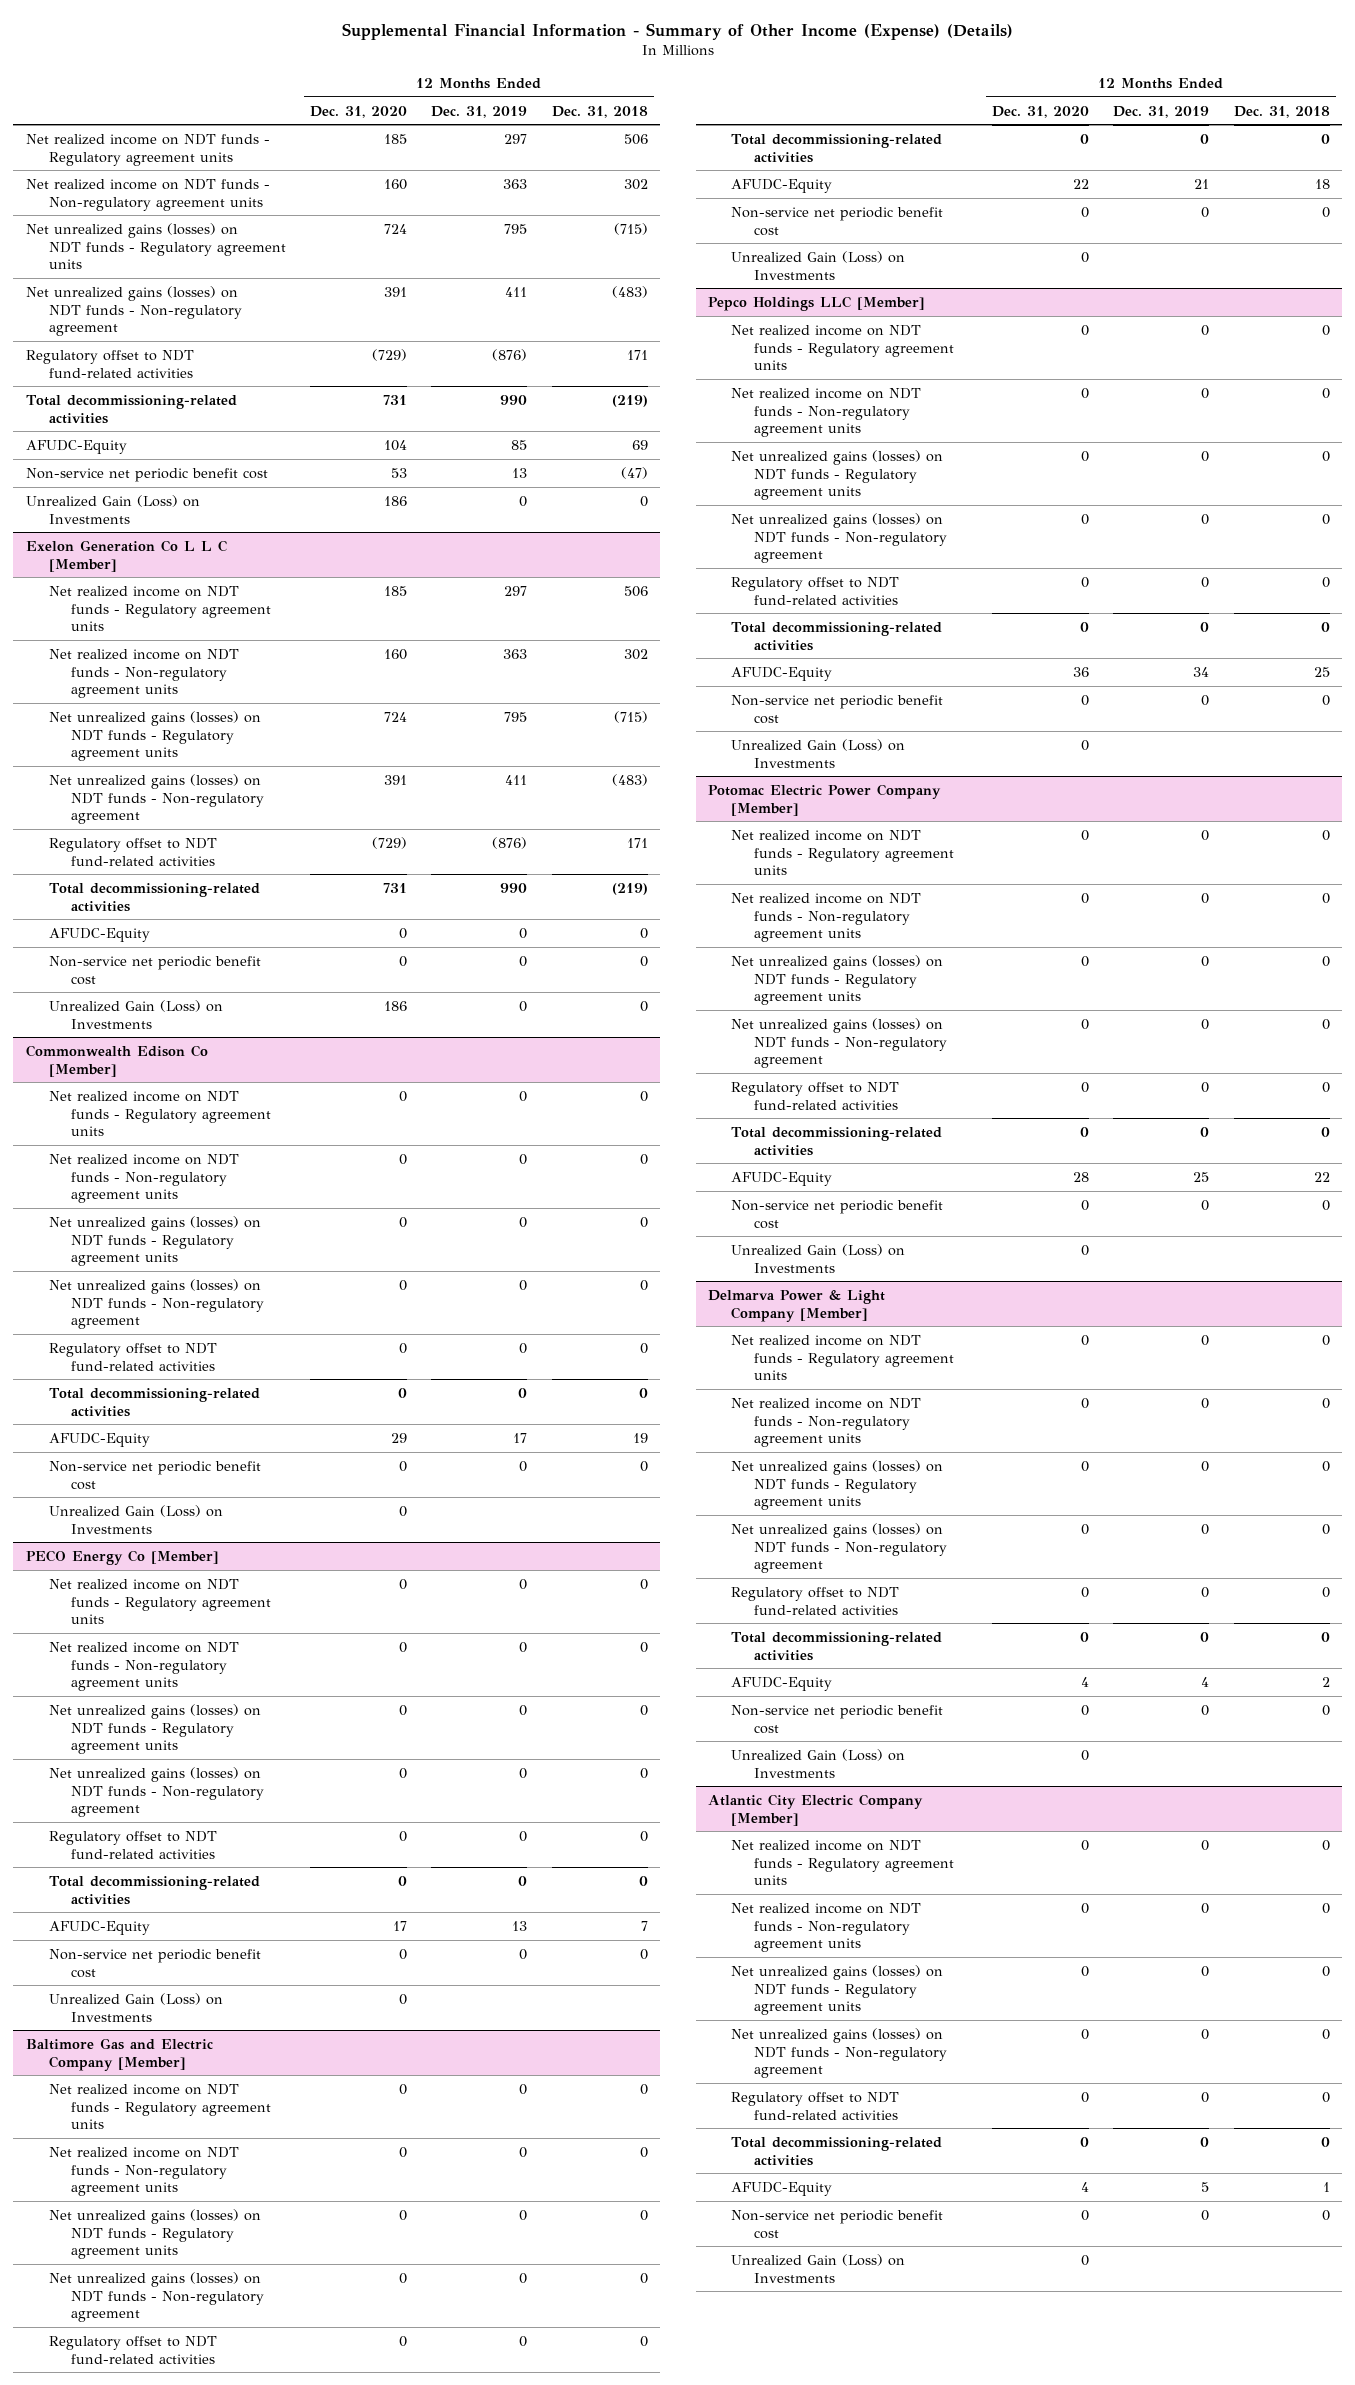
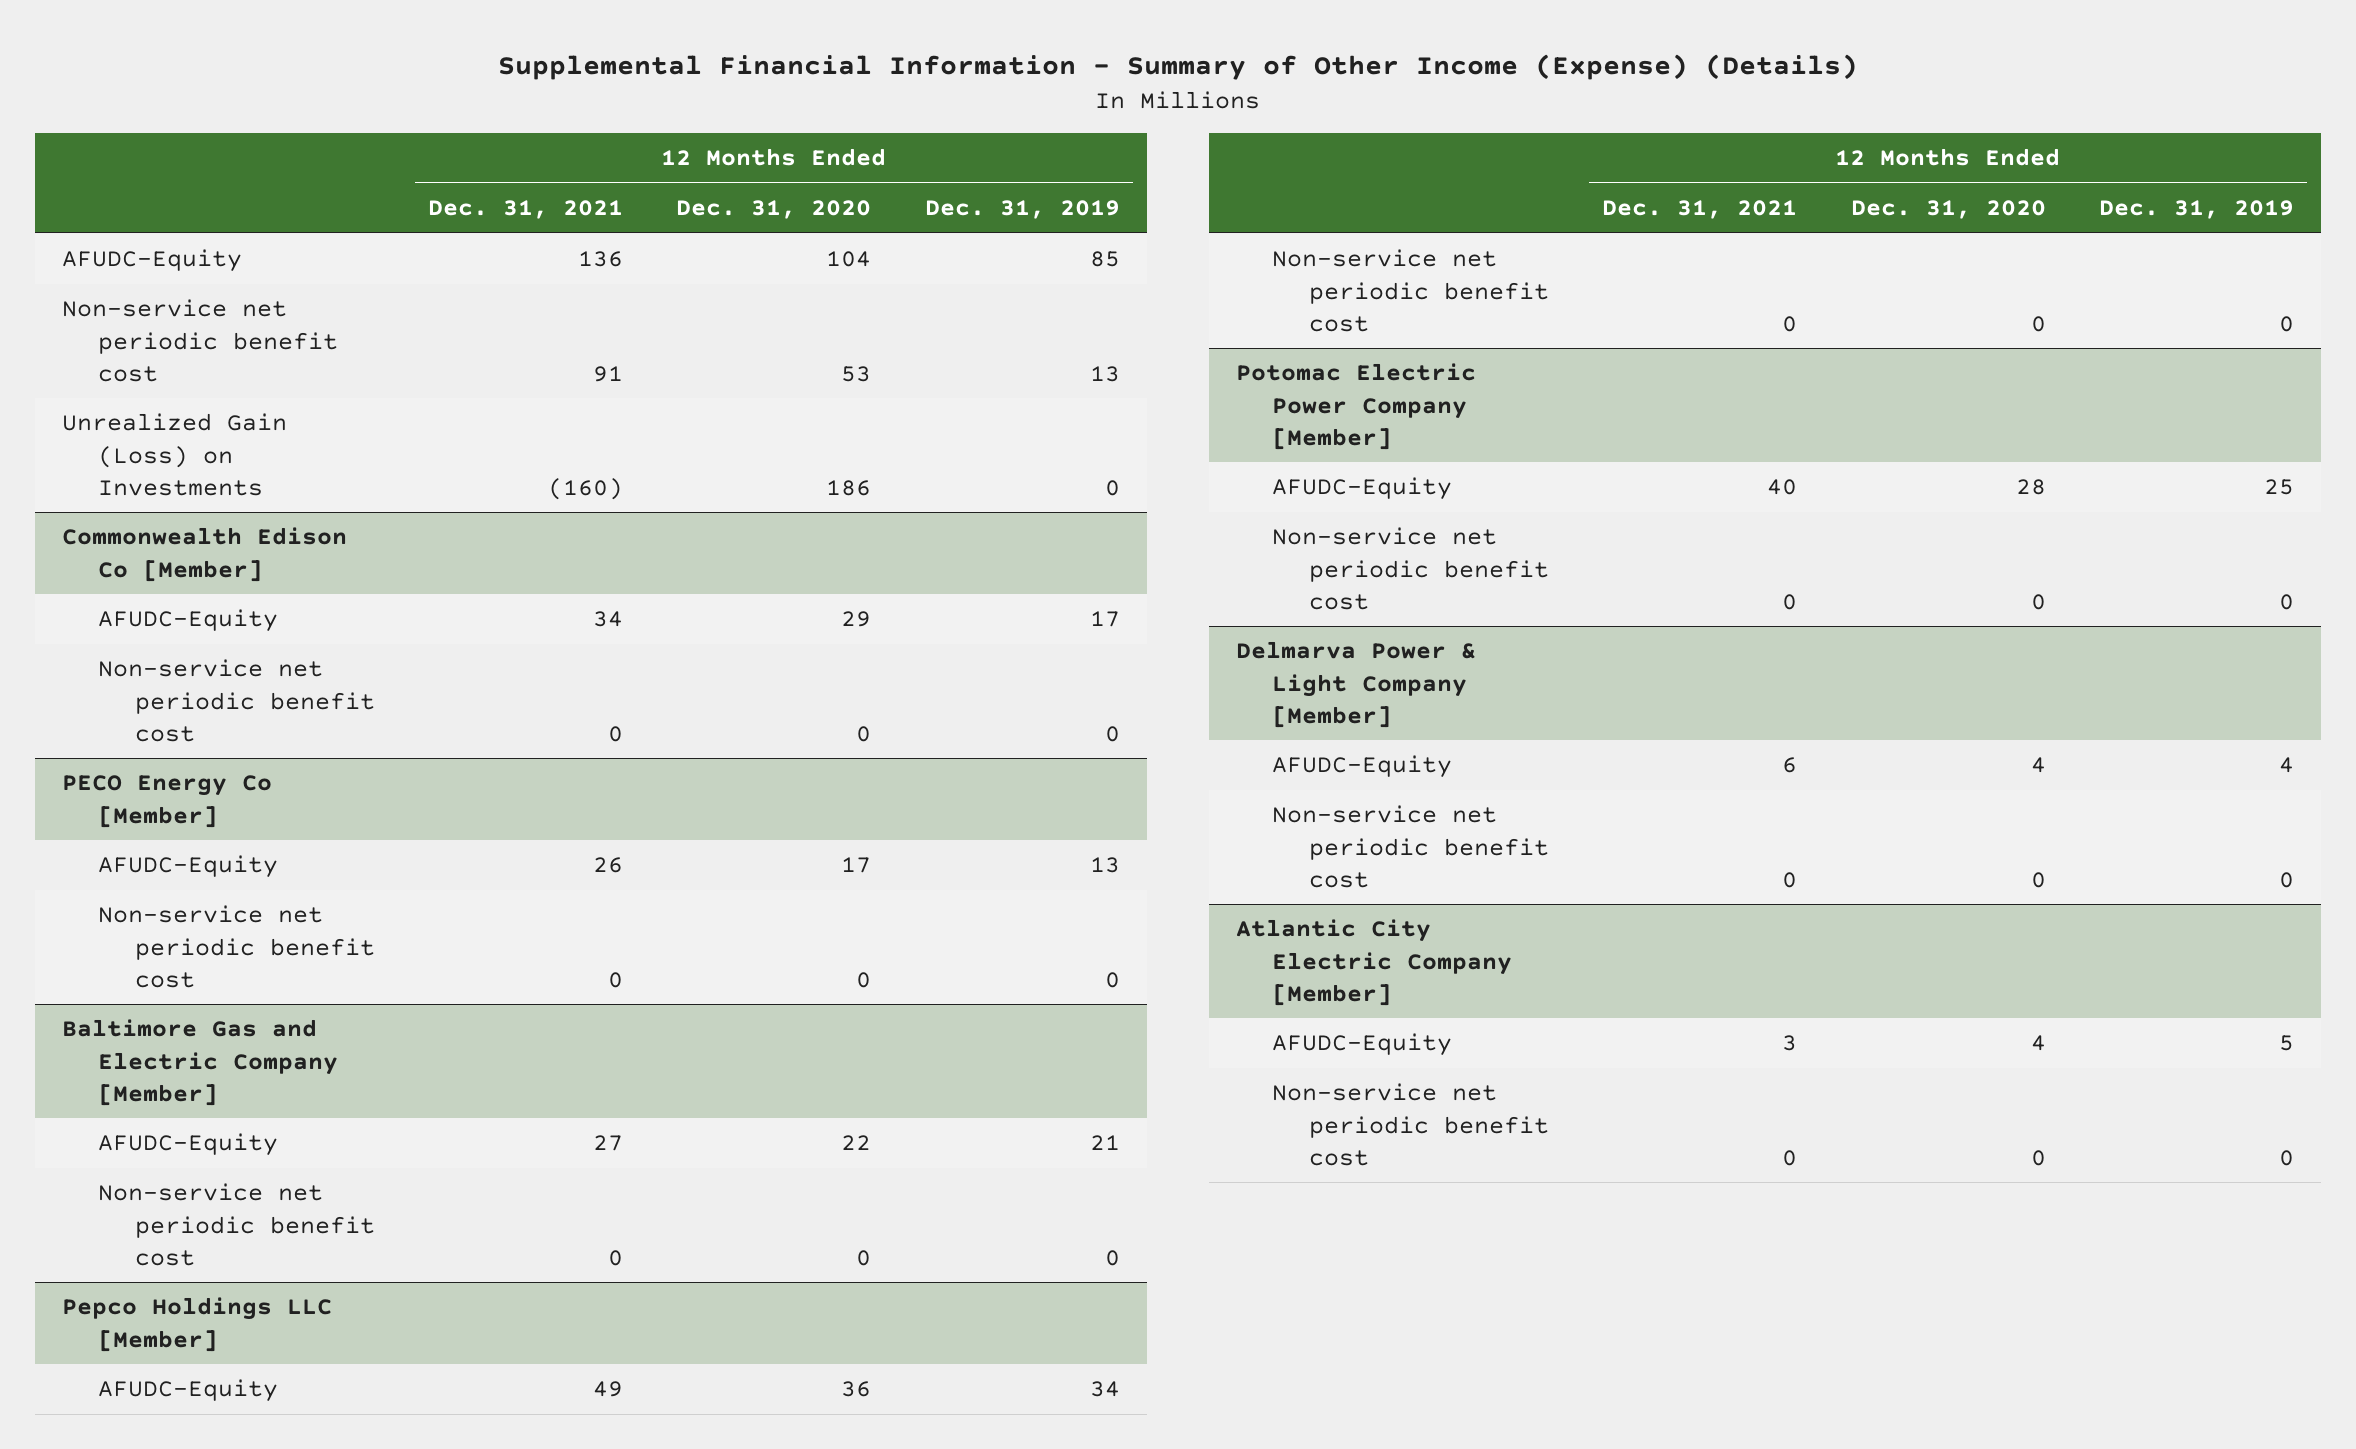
- | 12 Months Ended Dec. 31, 2020 | 12 Months Ended Dec. 31, 2019 | 12 Months Ended Dec. 31, 2018
+ | 12 Months Ended Dec. 31, 2021 | 12 Months Ended Dec. 31, 2020 | 12 Months Ended Dec. 31, 2019
- Net realized income on NDT funds - Regulatory agreement units | 185 | 297 | 506
- Net realized income on NDT funds - Non-regulatory agreement units | 160 | 363 | 302
- Net unrealized gains (losses) on NDT funds - Regulatory agreement units | 724 | 795 | (715)
- Net unrealized gains (losses) on NDT funds - Non-regulatory agreement | 391 | 411 | (483)
- Regulatory offset to NDT fund-related activities | (729) | (876) | 171
- Total decommissioning-related activities | 731 | 990 | (219)
- Exelon Generation Co L L C [Member]
- Net realized income on NDT funds - Regulatory agreement units | 185 | 297 | 506
- Net realized income on NDT funds - Non-regulatory agreement units | 160 | 363 | 302
- Net unrealized gains (losses) on NDT funds - Regulatory agreement units | 724 | 795 | (715)
- Net unrealized gains (losses) on NDT funds - Non-regulatory agreement | 391 | 411 | (483)
- Regulatory offset to NDT fund-related activities | (729) | (876) | 171
- Total decommissioning-related activities | 731 | 990 | (219)
- AFUDC-Equity | 0 | 0 | 0
- Non-service net periodic benefit cost | 0 | 0 | 0
- Unrealized Gain (Loss) on Investments | 186 | 0 | 0
@ Commonwealth Edison Co [Member]
- Net realized income on NDT funds - Regulatory agreement units | 0 | 0 | 0
- Net realized income on NDT funds - Non-regulatory agreement units | 0 | 0 | 0
- Net unrealized gains (losses) on NDT funds - Regulatory agreement units | 0 | 0 | 0
- Net unrealized gains (losses) on NDT funds - Non-regulatory agreement | 0 | 0 | 0
- Regulatory offset to NDT fund-related activities | 0 | 0 | 0
- Total decommissioning-related activities | 0 | 0 | 0
- Unrealized Gain (Loss) on Investments | 0 | |
@ PECO Energy Co [Member]
- Net realized income on NDT funds - Regulatory agreement units | 0 | 0 | 0
- Net realized income on NDT funds - Non-regulatory agreement units | 0 | 0 | 0
- Net unrealized gains (losses) on NDT funds - Regulatory agreement units | 0 | 0 | 0
- Net unrealized gains (losses) on NDT funds - Non-regulatory agreement | 0 | 0 | 0
- Regulatory offset to NDT fund-related activities | 0 | 0 | 0
- Total decommissioning-related activities | 0 | 0 | 0
- Unrealized Gain (Loss) on Investments | 0 | |
@ Baltimore Gas and Electric Company [Member]
- Net realized income on NDT funds - Regulatory agreement units | 0 | 0 | 0
- Net realized income on NDT funds - Non-regulatory agreement units | 0 | 0 | 0
- Net unrealized gains (losses) on NDT funds - Regulatory agreement units | 0 | 0 | 0
- Net unrealized gains (losses) on NDT funds - Non-regulatory agreement | 0 | 0 | 0
- Regulatory offset to NDT fund-related activities | 0 | 0 | 0
- Total decommissioning-related activities | 0 | 0 | 0
- Unrealized Gain (Loss) on Investments | 0 | |
@ Pepco Holdings LLC [Member]
- Net realized income on NDT funds - Regulatory agreement units | 0 | 0 | 0
- Net realized income on NDT funds - Non-regulatory agreement units | 0 | 0 | 0
- Net unrealized gains (losses) on NDT funds - Regulatory agreement units | 0 | 0 | 0
- Net unrealized gains (losses) on NDT funds - Non-regulatory agreement | 0 | 0 | 0
- Regulatory offset to NDT fund-related activities | 0 | 0 | 0
- Total decommissioning-related activities | 0 | 0 | 0
- Unrealized Gain (Loss) on Investments | 0 | |
@ Potomac Electric Power Company [Member]
- Net realized income on NDT funds - Regulatory agreement units | 0 | 0 | 0
- Net realized income on NDT funds - Non-regulatory agreement units | 0 | 0 | 0
- Net unrealized gains (losses) on NDT funds - Regulatory agreement units | 0 | 0 | 0
- Net unrealized gains (losses) on NDT funds - Non-regulatory agreement | 0 | 0 | 0
- Regulatory offset to NDT fund-related activities | 0 | 0 | 0
- Total decommissioning-related activities | 0 | 0 | 0
- Unrealized Gain (Loss) on Investments | 0 | |
@ Delmarva Power & Light Company [Member]
- Net realized income on NDT funds - Regulatory agreement units | 0 | 0 | 0
- Net realized income on NDT funds - Non-regulatory agreement units | 0 | 0 | 0
- Net unrealized gains (losses) on NDT funds - Regulatory agreement units | 0 | 0 | 0
- Net unrealized gains (losses) on NDT funds - Non-regulatory agreement | 0 | 0 | 0
- Regulatory offset to NDT fund-related activities | 0 | 0 | 0
- Total decommissioning-related activities | 0 | 0 | 0
- Unrealized Gain (Loss) on Investments | 0 | |
@ Atlantic City Electric Company [Member]
- Net realized income on NDT funds - Regulatory agreement units | 0 | 0 | 0
- Net realized income on NDT funds - Non-regulatory agreement units | 0 | 0 | 0
- Net unrealized gains (losses) on NDT funds - Regulatory agreement units | 0 | 0 | 0
- Net unrealized gains (losses) on NDT funds - Non-regulatory agreement | 0 | 0 | 0
- Regulatory offset to NDT fund-related activities | 0 | 0 | 0
- Total decommissioning-related activities | 0 | 0 | 0
- Unrealized Gain (Loss) on Investments | 0 | |

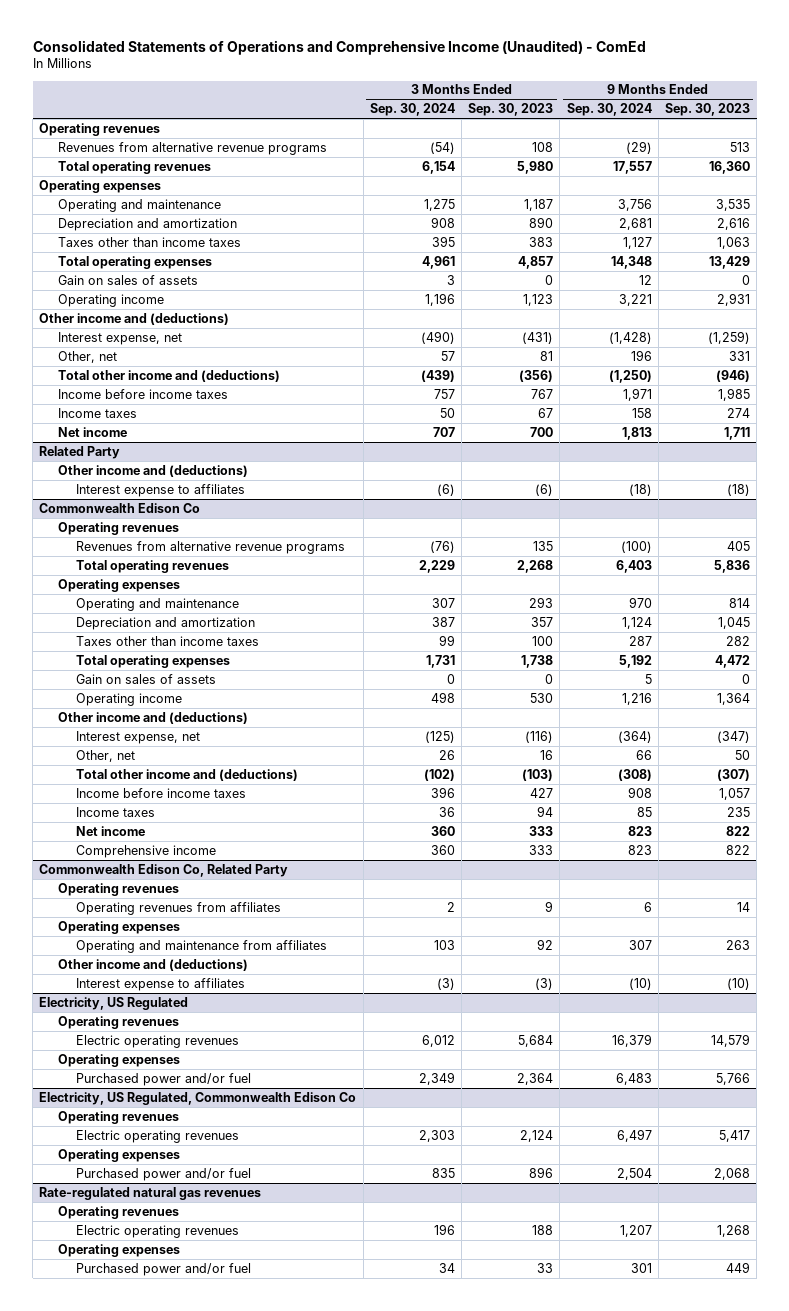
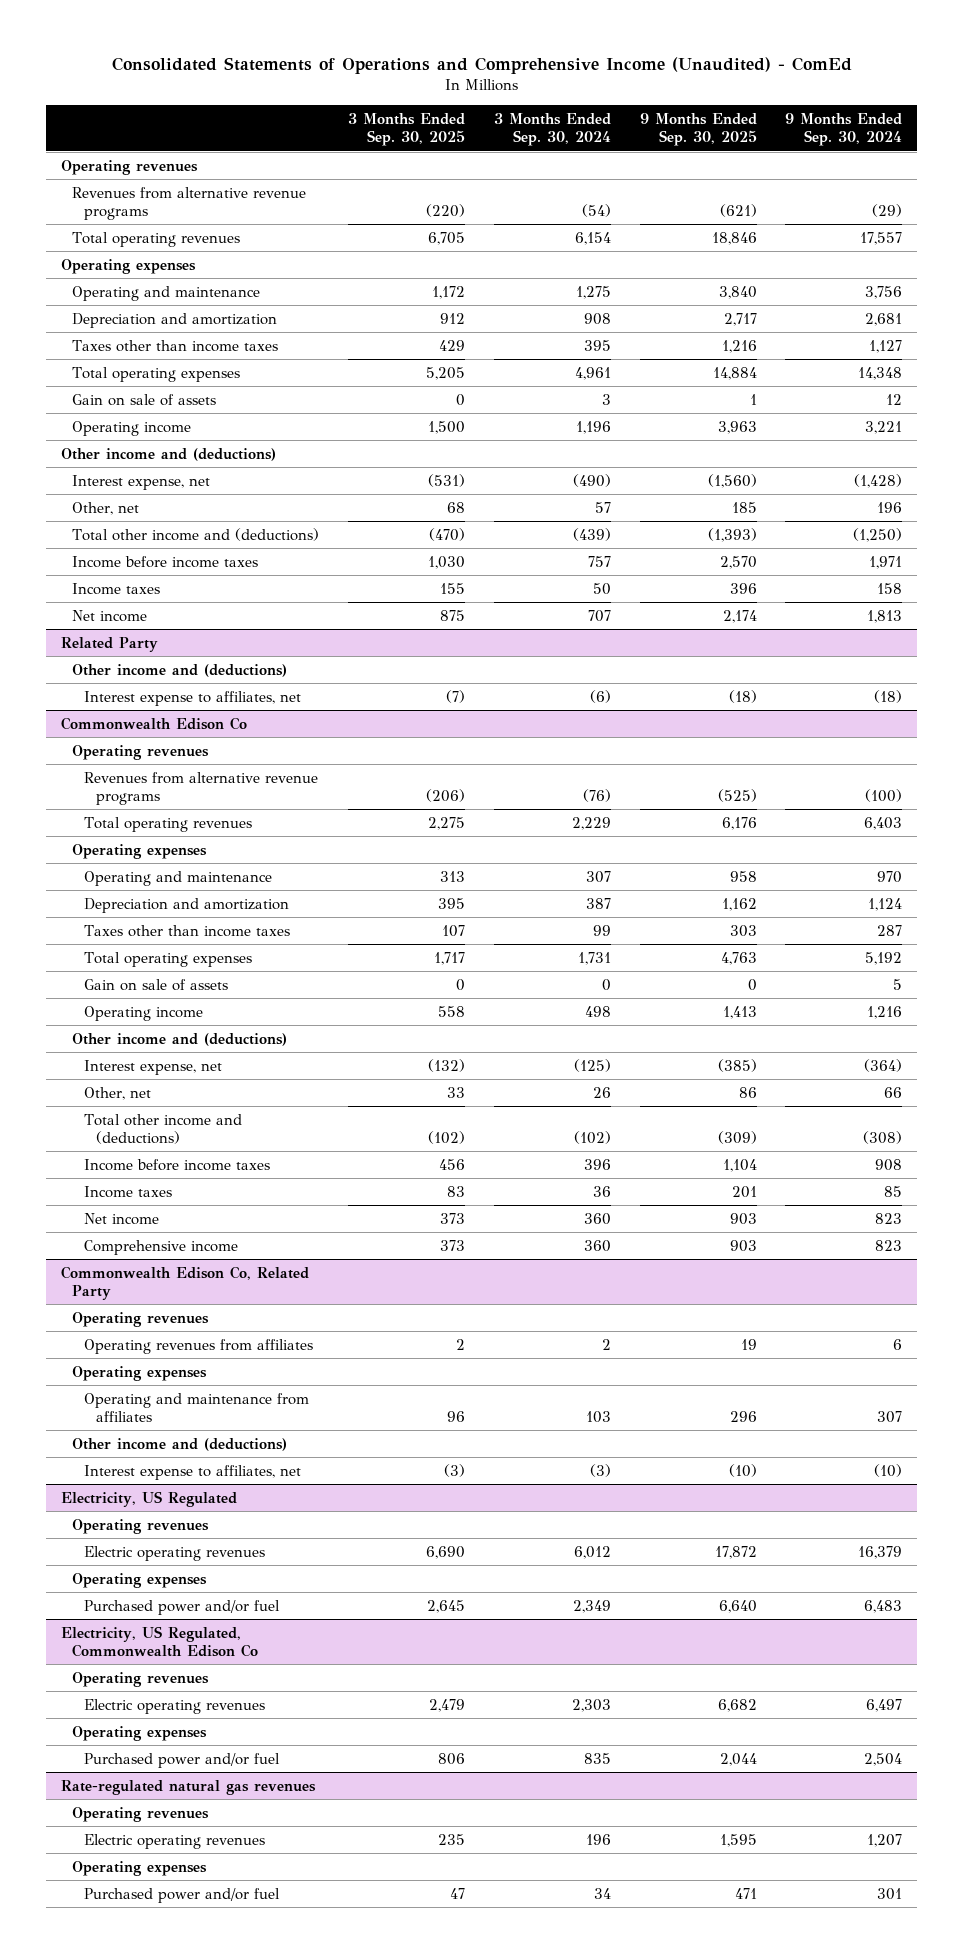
- | 3 Months Ended Sep. 30, 2024 | 3 Months Ended Sep. 30, 2023 | 9 Months Ended Sep. 30, 2024 | 9 Months Ended Sep. 30, 2023
+ | 3 Months Ended Sep. 30, 2025 | 3 Months Ended Sep. 30, 2024 | 9 Months Ended Sep. 30, 2025 | 9 Months Ended Sep. 30, 2024
- Gain on sales of assets | 3 | 0 | 12 | 0
+ Gain on sale of assets | 0 | 3 | 1 | 12
@ Related Party
- Interest expense to affiliates | (6) | (6) | (18) | (18)
+ Interest expense to affiliates, net | (7) | (6) | (18) | (18)
@ Commonwealth Edison Co
- Gain on sales of assets | 0 | 0 | 5 | 0
+ Gain on sale of assets | 0 | 0 | 0 | 5
@ Commonwealth Edison Co, Related Party
- Interest expense to affiliates | (3) | (3) | (10) | (10)
+ Interest expense to affiliates, net | (3) | (3) | (10) | (10)

